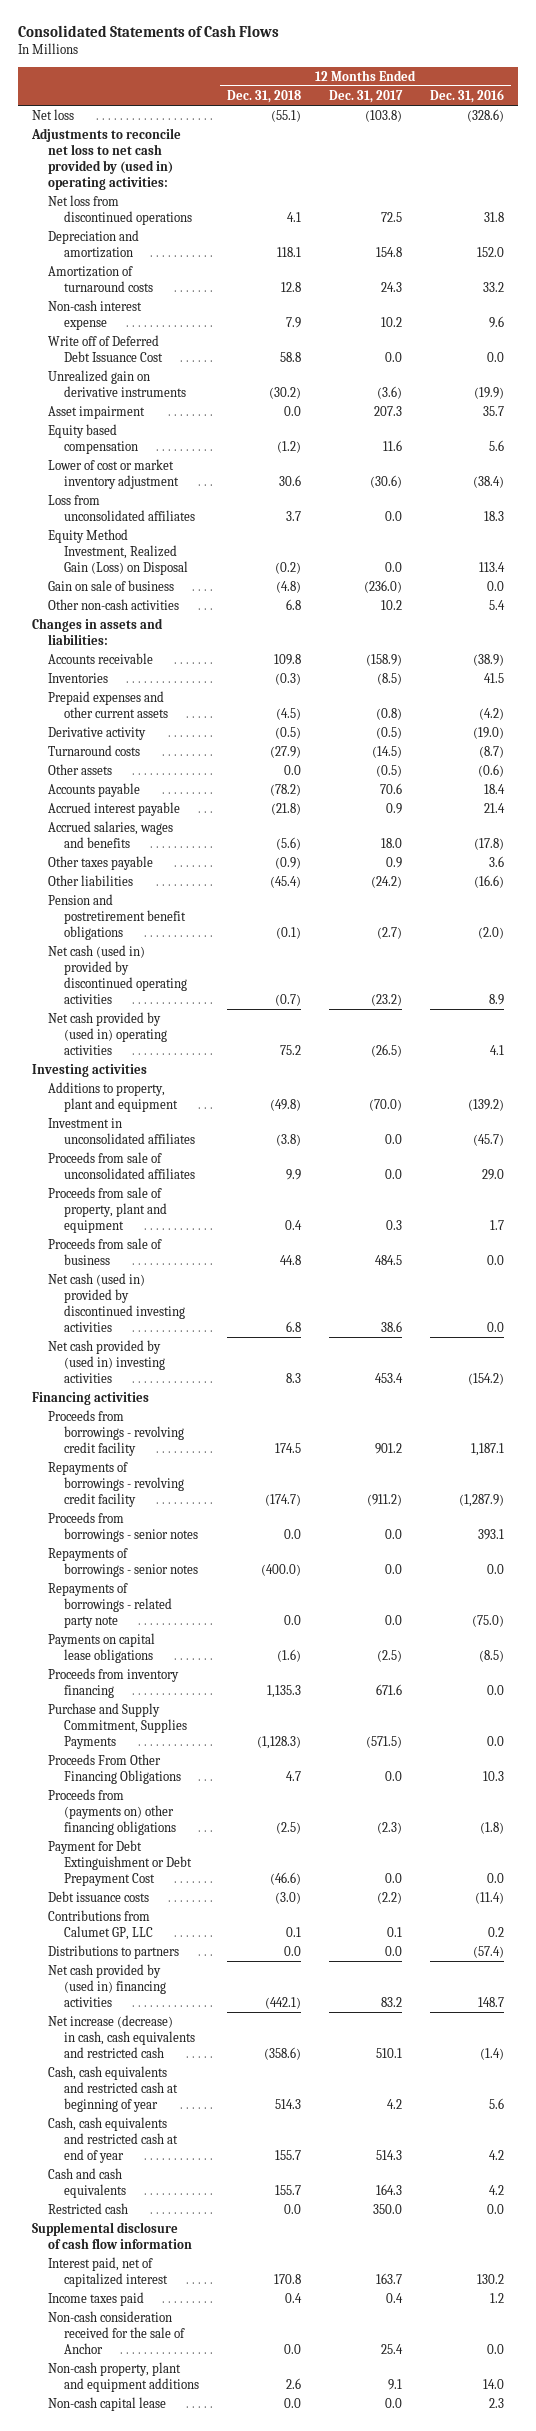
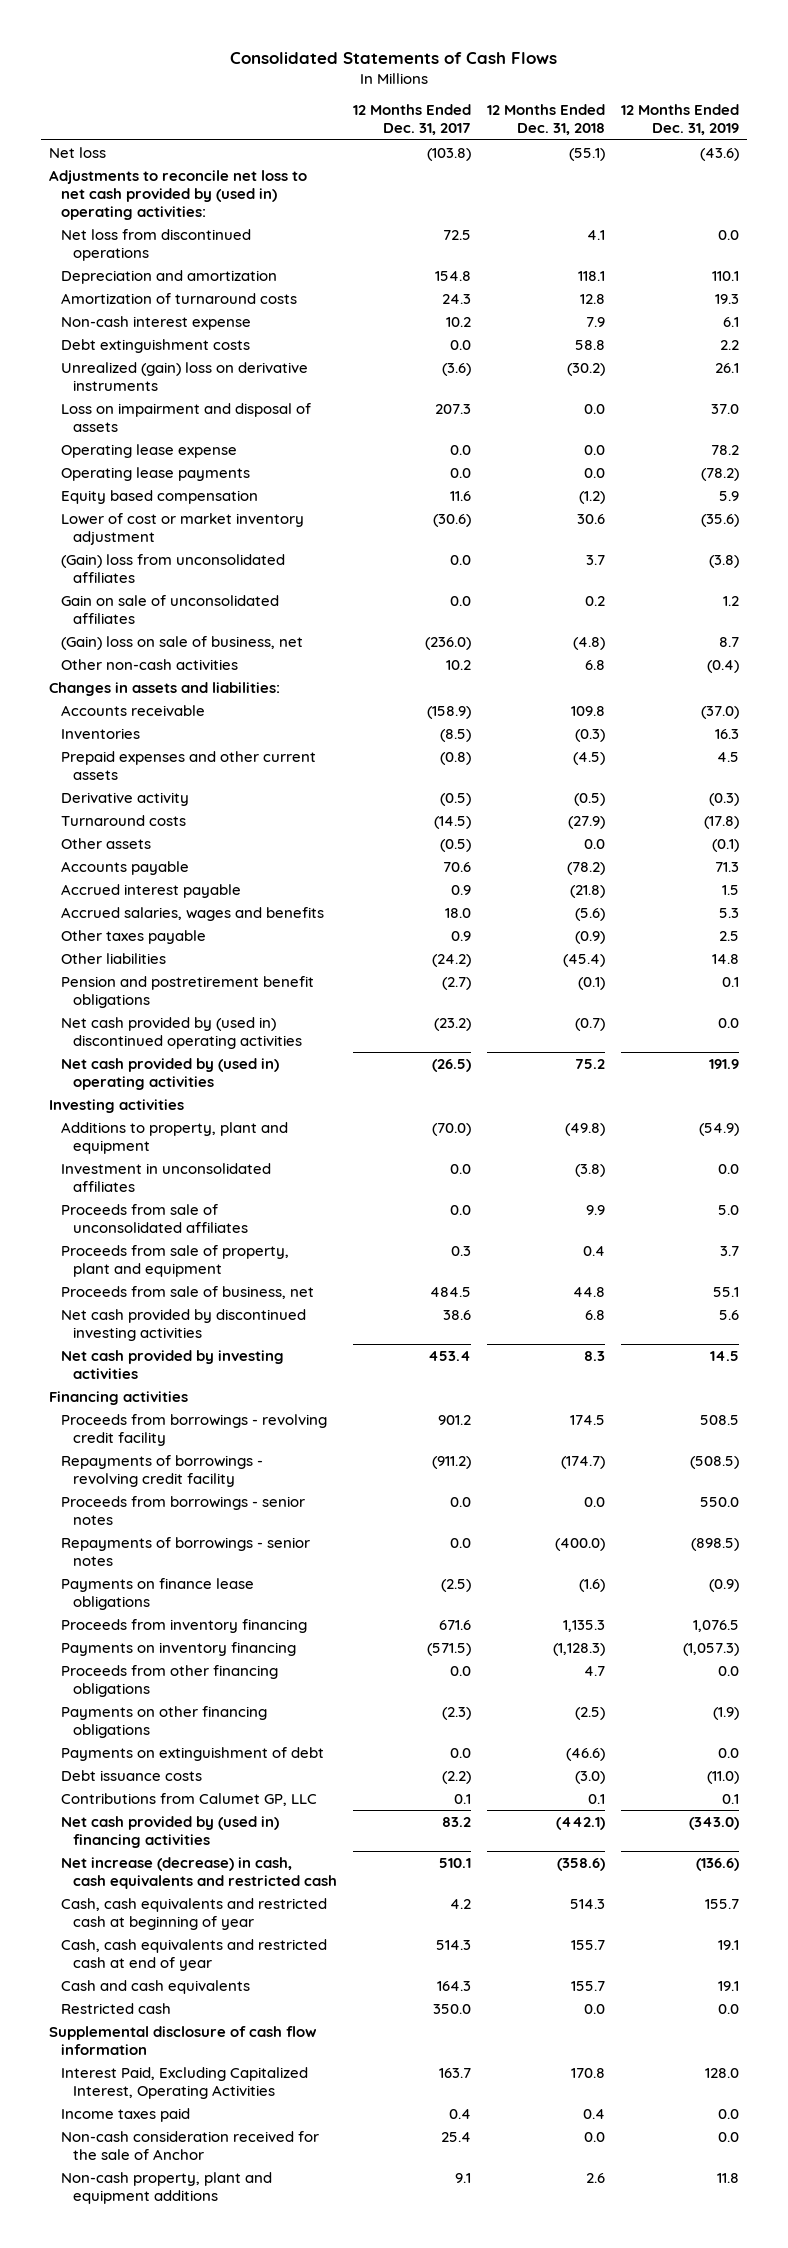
- | 12 Months Ended Dec. 31, 2018 | 12 Months Ended Dec. 31, 2017 | 12 Months Ended Dec. 31, 2016
+ | 12 Months Ended Dec. 31, 2017 | 12 Months Ended Dec. 31, 2018 | 12 Months Ended Dec. 31, 2019
- Write off of Deferred Debt Issuance Cost | 58.8 | 0.0 | 0.0
- Unrealized gain on derivative instruments | (30.2) | (3.6) | (19.9)
- Asset impairment | 0.0 | 207.3 | 35.7
+ Debt extinguishment costs | 0.0 | 58.8 | 2.2
+ Unrealized (gain) loss on derivative instruments | (3.6) | (30.2) | 26.1
+ Loss on impairment and disposal of assets | 207.3 | 0.0 | 37.0
+ Operating lease expense | 0.0 | 0.0 | 78.2
+ Operating lease payments | 0.0 | 0.0 | (78.2)
- Loss from unconsolidated affiliates | 3.7 | 0.0 | 18.3
- Equity Method Investment, Realized Gain (Loss) on Disposal | (0.2) | 0.0 | 113.4
- Gain on sale of business | (4.8) | (236.0) | 0.0
+ (Gain) loss from unconsolidated affiliates | 0.0 | 3.7 | (3.8)
+ Gain on sale of unconsolidated affiliates | 0.0 | 0.2 | 1.2
+ (Gain) loss on sale of business, net | (236.0) | (4.8) | 8.7
- Net cash (used in) provided by discontinued operating activities | (0.7) | (23.2) | 8.9
+ Net cash provided by (used in) discontinued operating activities | (23.2) | (0.7) | 0.0
- Proceeds from sale of business | 44.8 | 484.5 | 0.0
- Net cash (used in) provided by discontinued investing activities | 6.8 | 38.6 | 0.0
- Net cash provided by (used in) investing activities | 8.3 | 453.4 | (154.2)
+ Proceeds from sale of business, net | 484.5 | 44.8 | 55.1
+ Net cash provided by discontinued investing activities | 38.6 | 6.8 | 5.6
+ Net cash provided by investing activities | 453.4 | 8.3 | 14.5
- Repayments of borrowings - related party note | 0.0 | 0.0 | (75.0)
- Payments on capital lease obligations | (1.6) | (2.5) | (8.5)
+ Payments on finance lease obligations | (2.5) | (1.6) | (0.9)
- Purchase and Supply Commitment, Supplies Payments | (1,128.3) | (571.5) | 0.0
- Proceeds From Other Financing Obligations | 4.7 | 0.0 | 10.3
- Proceeds from (payments on) other financing obligations | (2.5) | (2.3) | (1.8)
- Payment for Debt Extinguishment or Debt Prepayment Cost | (46.6) | 0.0 | 0.0
+ Payments on inventory financing | (571.5) | (1,128.3) | (1,057.3)
+ Proceeds from other financing obligations | 0.0 | 4.7 | 0.0
+ Payments on other financing obligations | (2.3) | (2.5) | (1.9)
+ Payments on extinguishment of debt | 0.0 | (46.6) | 0.0
- Distributions to partners | 0.0 | 0.0 | (57.4)
- Interest paid, net of capitalized interest | 170.8 | 163.7 | 130.2
+ Interest Paid, Excluding Capitalized Interest, Operating Activities | 163.7 | 170.8 | 128.0
- Non-cash capital lease | 0.0 | 0.0 | 2.3

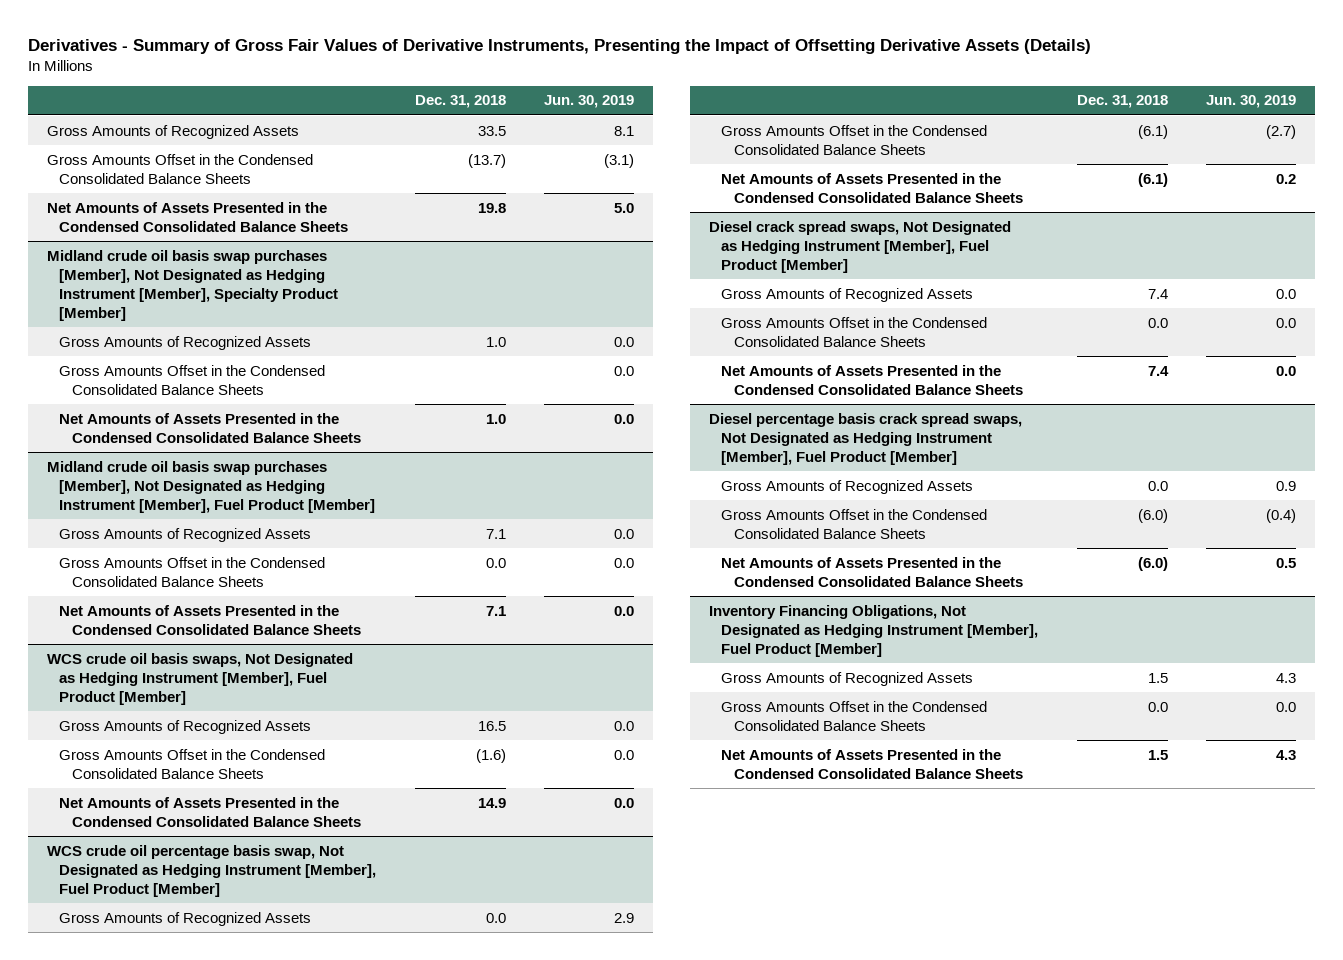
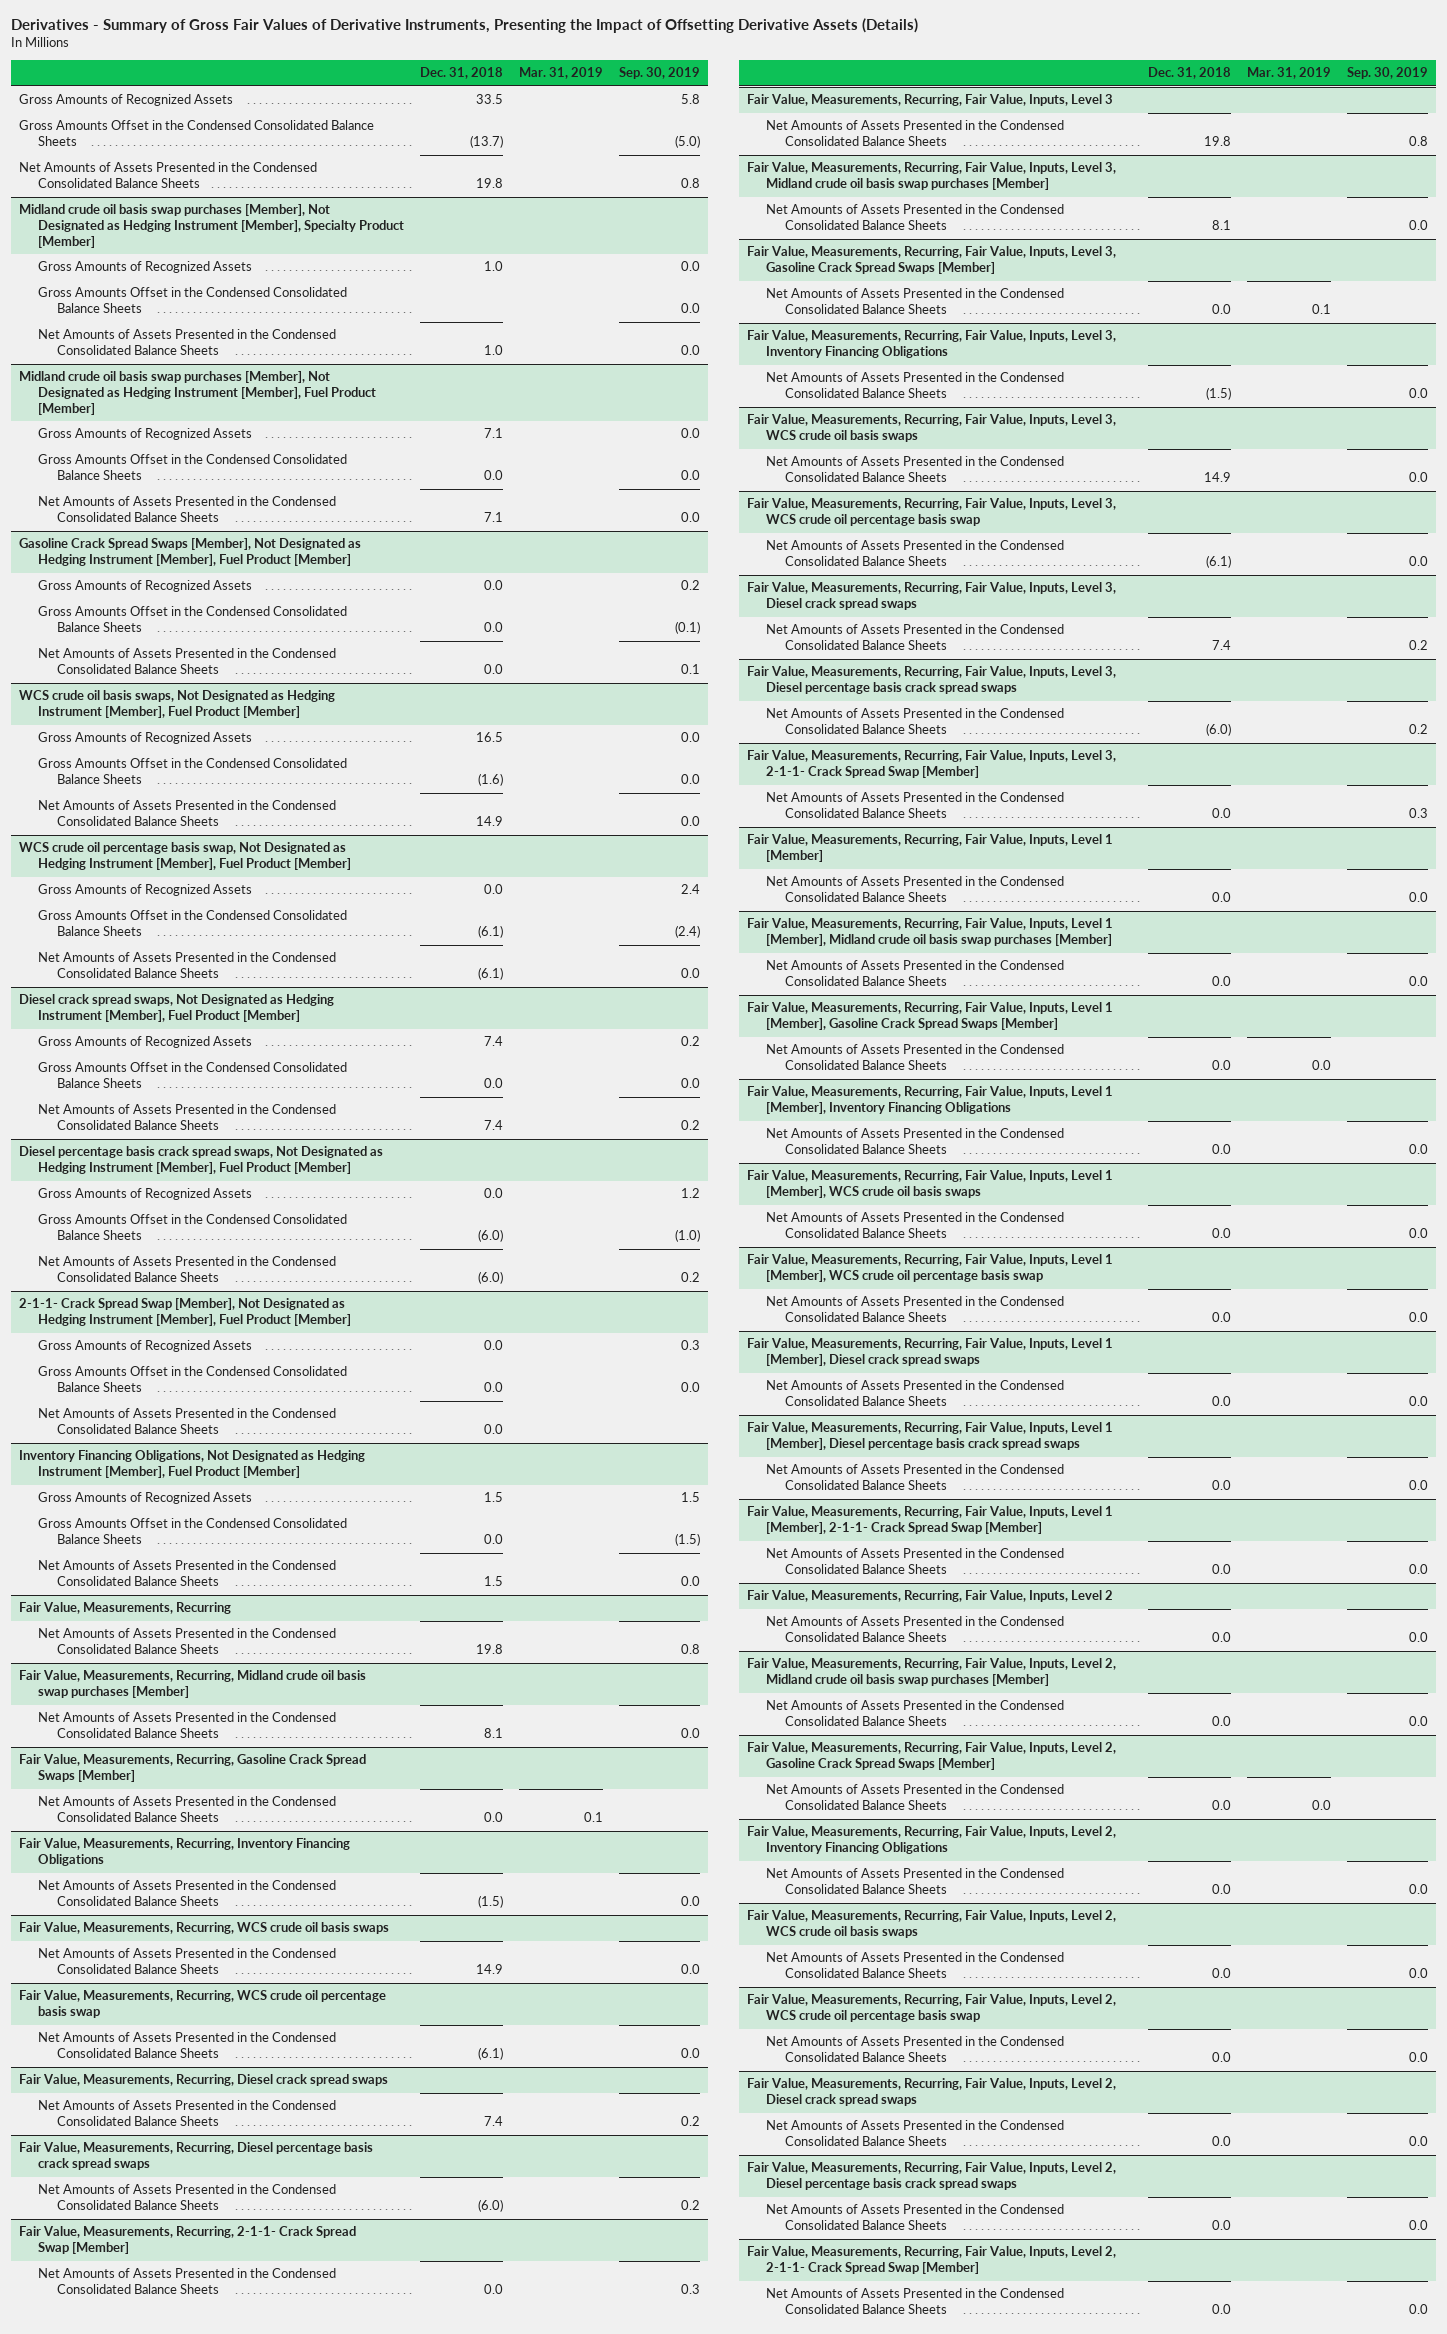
- | Dec. 31, 2018 | Jun. 30, 2019
+ | Dec. 31, 2018 | Mar. 31, 2019 | Sep. 30, 2019
+ Gasoline Crack Spread Swaps [Member], Not Designated as Hedging Instrument [Member], Fuel Product [Member]
+ Gross Amounts of Recognized Assets | 0.0 | | 0.2
+ Gross Amounts Offset in the Condensed Consolidated Balance Sheets | 0.0 | | (0.1)
+ Net Amounts of Assets Presented in the Condensed Consolidated Balance Sheets | 0.0 | | 0.1
+ 2-1-1- Crack Spread Swap [Member], Not Designated as Hedging Instrument [Member], Fuel Product [Member]
+ Gross Amounts of Recognized Assets | 0.0 | | 0.3
+ Gross Amounts Offset in the Condensed Consolidated Balance Sheets | 0.0 | | 0.0
+ Net Amounts of Assets Presented in the Condensed Consolidated Balance Sheets | 0.0 | |
+ Fair Value, Measurements, Recurring
+ Net Amounts of Assets Presented in the Condensed Consolidated Balance Sheets | 19.8 | | 0.8
+ Fair Value, Measurements, Recurring, Midland crude oil basis swap purchases [Member]
+ Net Amounts of Assets Presented in the Condensed Consolidated Balance Sheets | 8.1 | | 0.0
+ Fair Value, Measurements, Recurring, Gasoline Crack Spread Swaps [Member]
+ Net Amounts of Assets Presented in the Condensed Consolidated Balance Sheets | 0.0 | 0.1 |
+ Fair Value, Measurements, Recurring, Inventory Financing Obligations
+ Net Amounts of Assets Presented in the Condensed Consolidated Balance Sheets | (1.5) | | 0.0
+ Fair Value, Measurements, Recurring, WCS crude oil basis swaps
+ Net Amounts of Assets Presented in the Condensed Consolidated Balance Sheets | 14.9 | | 0.0
+ Fair Value, Measurements, Recurring, WCS crude oil percentage basis swap
+ Net Amounts of Assets Presented in the Condensed Consolidated Balance Sheets | (6.1) | | 0.0
+ Fair Value, Measurements, Recurring, Diesel crack spread swaps
+ Net Amounts of Assets Presented in the Condensed Consolidated Balance Sheets | 7.4 | | 0.2
+ Fair Value, Measurements, Recurring, Diesel percentage basis crack spread swaps
+ Net Amounts of Assets Presented in the Condensed Consolidated Balance Sheets | (6.0) | | 0.2
+ Fair Value, Measurements, Recurring, 2-1-1- Crack Spread Swap [Member]
+ Net Amounts of Assets Presented in the Condensed Consolidated Balance Sheets | 0.0 | | 0.3
+ Fair Value, Measurements, Recurring, Fair Value, Inputs, Level 3
+ Net Amounts of Assets Presented in the Condensed Consolidated Balance Sheets | 19.8 | | 0.8
+ Fair Value, Measurements, Recurring, Fair Value, Inputs, Level 3, Midland crude oil basis swap purchases [Member]
+ Net Amounts of Assets Presented in the Condensed Consolidated Balance Sheets | 8.1 | | 0.0
+ Fair Value, Measurements, Recurring, Fair Value, Inputs, Level 3, Gasoline Crack Spread Swaps [Member]
+ Net Amounts of Assets Presented in the Condensed Consolidated Balance Sheets | 0.0 | 0.1 |
+ Fair Value, Measurements, Recurring, Fair Value, Inputs, Level 3, Inventory Financing Obligations
+ Net Amounts of Assets Presented in the Condensed Consolidated Balance Sheets | (1.5) | | 0.0
+ Fair Value, Measurements, Recurring, Fair Value, Inputs, Level 3, WCS crude oil basis swaps
+ Net Amounts of Assets Presented in the Condensed Consolidated Balance Sheets | 14.9 | | 0.0
+ Fair Value, Measurements, Recurring, Fair Value, Inputs, Level 3, WCS crude oil percentage basis swap
+ Net Amounts of Assets Presented in the Condensed Consolidated Balance Sheets | (6.1) | | 0.0
+ Fair Value, Measurements, Recurring, Fair Value, Inputs, Level 3, Diesel crack spread swaps
+ Net Amounts of Assets Presented in the Condensed Consolidated Balance Sheets | 7.4 | | 0.2
+ Fair Value, Measurements, Recurring, Fair Value, Inputs, Level 3, Diesel percentage basis crack spread swaps
+ Net Amounts of Assets Presented in the Condensed Consolidated Balance Sheets | (6.0) | | 0.2
+ Fair Value, Measurements, Recurring, Fair Value, Inputs, Level 3, 2-1-1- Crack Spread Swap [Member]
+ Net Amounts of Assets Presented in the Condensed Consolidated Balance Sheets | 0.0 | | 0.3
+ Fair Value, Measurements, Recurring, Fair Value, Inputs, Level 1 [Member]
+ Net Amounts of Assets Presented in the Condensed Consolidated Balance Sheets | 0.0 | | 0.0
+ Fair Value, Measurements, Recurring, Fair Value, Inputs, Level 1 [Member], Midland crude oil basis swap purchases [Member]
+ Net Amounts of Assets Presented in the Condensed Consolidated Balance Sheets | 0.0 | | 0.0
+ Fair Value, Measurements, Recurring, Fair Value, Inputs, Level 1 [Member], Gasoline Crack Spread Swaps [Member]
+ Net Amounts of Assets Presented in the Condensed Consolidated Balance Sheets | 0.0 | 0.0 |
+ Fair Value, Measurements, Recurring, Fair Value, Inputs, Level 1 [Member], Inventory Financing Obligations
+ Net Amounts of Assets Presented in the Condensed Consolidated Balance Sheets | 0.0 | | 0.0
+ Fair Value, Measurements, Recurring, Fair Value, Inputs, Level 1 [Member], WCS crude oil basis swaps
+ Net Amounts of Assets Presented in the Condensed Consolidated Balance Sheets | 0.0 | | 0.0
+ Fair Value, Measurements, Recurring, Fair Value, Inputs, Level 1 [Member], WCS crude oil percentage basis swap
+ Net Amounts of Assets Presented in the Condensed Consolidated Balance Sheets | 0.0 | | 0.0
+ Fair Value, Measurements, Recurring, Fair Value, Inputs, Level 1 [Member], Diesel crack spread swaps
+ Net Amounts of Assets Presented in the Condensed Consolidated Balance Sheets | 0.0 | | 0.0
+ Fair Value, Measurements, Recurring, Fair Value, Inputs, Level 1 [Member], Diesel percentage basis crack spread swaps
+ Net Amounts of Assets Presented in the Condensed Consolidated Balance Sheets | 0.0 | | 0.0
+ Fair Value, Measurements, Recurring, Fair Value, Inputs, Level 1 [Member], 2-1-1- Crack Spread Swap [Member]
+ Net Amounts of Assets Presented in the Condensed Consolidated Balance Sheets | 0.0 | | 0.0
+ Fair Value, Measurements, Recurring, Fair Value, Inputs, Level 2
+ Net Amounts of Assets Presented in the Condensed Consolidated Balance Sheets | 0.0 | | 0.0
+ Fair Value, Measurements, Recurring, Fair Value, Inputs, Level 2, Midland crude oil basis swap purchases [Member]
+ Net Amounts of Assets Presented in the Condensed Consolidated Balance Sheets | 0.0 | | 0.0
+ Fair Value, Measurements, Recurring, Fair Value, Inputs, Level 2, Gasoline Crack Spread Swaps [Member]
+ Net Amounts of Assets Presented in the Condensed Consolidated Balance Sheets | 0.0 | 0.0 |
+ Fair Value, Measurements, Recurring, Fair Value, Inputs, Level 2, Inventory Financing Obligations
+ Net Amounts of Assets Presented in the Condensed Consolidated Balance Sheets | 0.0 | | 0.0
+ Fair Value, Measurements, Recurring, Fair Value, Inputs, Level 2, WCS crude oil basis swaps
+ Net Amounts of Assets Presented in the Condensed Consolidated Balance Sheets | 0.0 | | 0.0
+ Fair Value, Measurements, Recurring, Fair Value, Inputs, Level 2, WCS crude oil percentage basis swap
+ Net Amounts of Assets Presented in the Condensed Consolidated Balance Sheets | 0.0 | | 0.0
+ Fair Value, Measurements, Recurring, Fair Value, Inputs, Level 2, Diesel crack spread swaps
+ Net Amounts of Assets Presented in the Condensed Consolidated Balance Sheets | 0.0 | | 0.0
+ Fair Value, Measurements, Recurring, Fair Value, Inputs, Level 2, Diesel percentage basis crack spread swaps
+ Net Amounts of Assets Presented in the Condensed Consolidated Balance Sheets | 0.0 | | 0.0
+ Fair Value, Measurements, Recurring, Fair Value, Inputs, Level 2, 2-1-1- Crack Spread Swap [Member]
+ Net Amounts of Assets Presented in the Condensed Consolidated Balance Sheets | 0.0 | | 0.0

